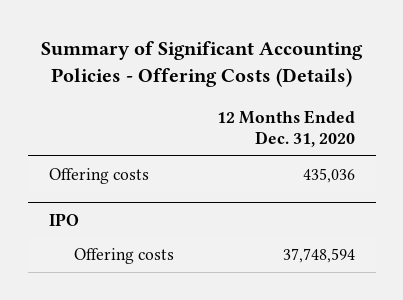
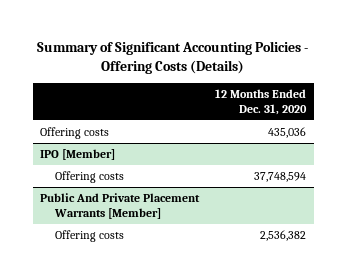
- IPO
+ IPO [Member]
+ Public And Private Placement Warrants [Member]
+ Offering costs | 2,536,382

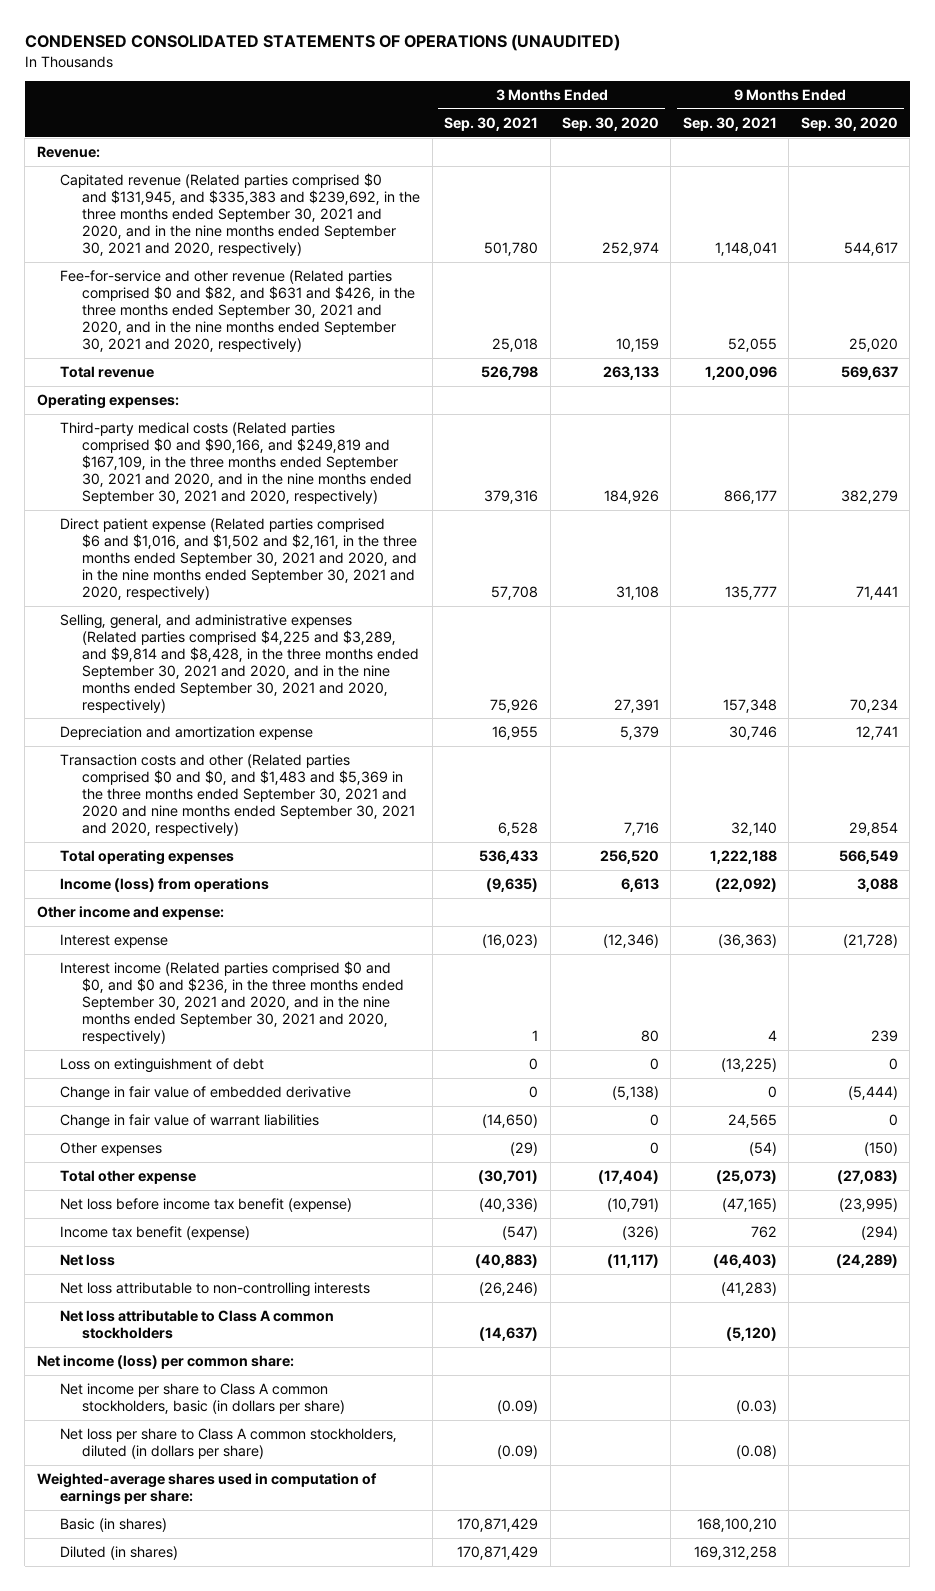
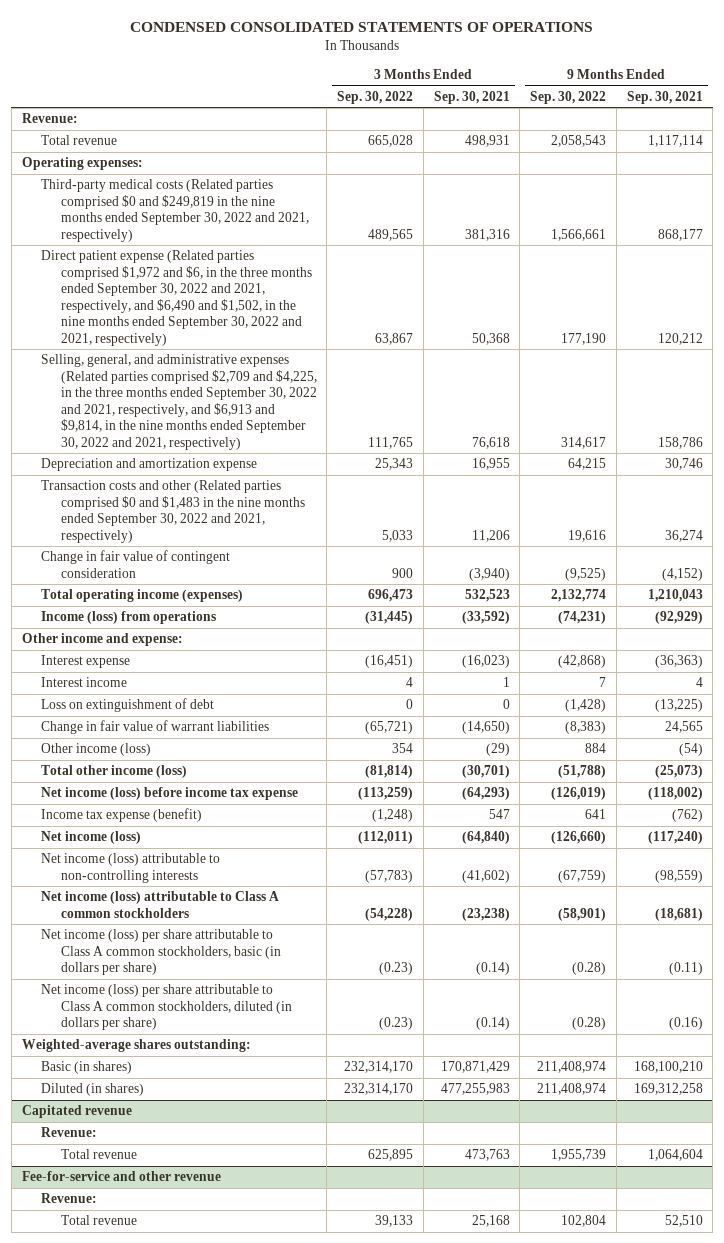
- CONDENSED CONSOLIDATED STATEMENTS OF OPERATIONS (UNAUDITED)
+ CONDENSED CONSOLIDATED STATEMENTS OF OPERATIONS
- | 3 Months Ended Sep. 30, 2021 | 3 Months Ended Sep. 30, 2020 | 9 Months Ended Sep. 30, 2021 | 9 Months Ended Sep. 30, 2020
+ | 3 Months Ended Sep. 30, 2022 | 3 Months Ended Sep. 30, 2021 | 9 Months Ended Sep. 30, 2022 | 9 Months Ended Sep. 30, 2021
- Capitated revenue (Related parties comprised $0 and $131,945, and $335,383 and $239,692, in the three months ended September 30, 2021 and 2020, and in the nine months ended September 30, 2021 and 2020, respectively) | 501,780 | 252,974 | 1,148,041 | 544,617
- Fee-for-service and other revenue (Related parties comprised $0 and $82, and $631 and $426, in the three months ended September 30, 2021 and 2020, and in the nine months ended September 30, 2021 and 2020, respectively) | 25,018 | 10,159 | 52,055 | 25,020
- Total revenue | 526,798 | 263,133 | 1,200,096 | 569,637
+ Total revenue | 665,028 | 498,931 | 2,058,543 | 1,117,114
- Third-party medical costs (Related parties comprised $0 and $90,166, and $249,819 and $167,109, in the three months ended September 30, 2021 and 2020, and in the nine months ended September 30, 2021 and 2020, respectively) | 379,316 | 184,926 | 866,177 | 382,279
- Direct patient expense (Related parties comprised $6 and $1,016, and $1,502 and $2,161, in the three months ended September 30, 2021 and 2020, and in the nine months ended September 30, 2021 and 2020, respectively) | 57,708 | 31,108 | 135,777 | 71,441
- Selling, general, and administrative expenses (Related parties comprised $4,225 and $3,289, and $9,814 and $8,428, in the three months ended September 30, 2021 and 2020, and in the nine months ended September 30, 2021 and 2020, respectively) | 75,926 | 27,391 | 157,348 | 70,234
+ Third-party medical costs (Related parties comprised $0 and $249,819 in the nine months ended September 30, 2022 and 2021, respectively) | 489,565 | 381,316 | 1,566,661 | 868,177
+ Direct patient expense (Related parties comprised $1,972 and $6, in the three months ended September 30, 2022 and 2021, respectively, and $6,490 and $1,502, in the nine months ended September 30, 2022 and 2021, respectively) | 63,867 | 50,368 | 177,190 | 120,212
+ Selling, general, and administrative expenses (Related parties comprised $2,709 and $4,225, in the three months ended September 30, 2022 and 2021, respectively, and $6,913 and $9,814, in the nine months ended September 30, 2022 and 2021, respectively) | 111,765 | 76,618 | 314,617 | 158,786
- Transaction costs and other (Related parties comprised $0 and $0, and $1,483 and $5,369 in the three months ended September 30, 2021 and 2020 and nine months ended September 30, 2021 and 2020, respectively) | 6,528 | 7,716 | 32,140 | 29,854
- Total operating expenses | 536,433 | 256,520 | 1,222,188 | 566,549
- Income (loss) from operations | (9,635) | 6,613 | (22,092) | 3,088
+ Transaction costs and other (Related parties comprised $0 and $1,483 in the nine months ended September 30, 2022 and 2021, respectively) | 5,033 | 11,206 | 19,616 | 36,274
+ Change in fair value of contingent consideration | 900 | (3,940) | (9,525) | (4,152)
+ Total operating income (expenses) | 696,473 | 532,523 | 2,132,774 | 1,210,043
+ Income (loss) from operations | (31,445) | (33,592) | (74,231) | (92,929)
- Interest income (Related parties comprised $0 and $0, and $0 and $236, in the three months ended September 30, 2021 and 2020, and in the nine months ended September 30, 2021 and 2020, respectively) | 1 | 80 | 4 | 239
+ Interest income | 4 | 1 | 7 | 4
- Change in fair value of embedded derivative | 0 | (5,138) | 0 | (5,444)
- Other expenses | (29) | 0 | (54) | (150)
- Total other expense | (30,701) | (17,404) | (25,073) | (27,083)
- Net loss before income tax benefit (expense) | (40,336) | (10,791) | (47,165) | (23,995)
- Income tax benefit (expense) | (547) | (326) | 762 | (294)
- Net loss | (40,883) | (11,117) | (46,403) | (24,289)
- Net loss attributable to non-controlling interests | (26,246) | | (41,283) |
- Net loss attributable to Class A common stockholders | (14,637) | | (5,120) |
- Net income (loss) per common share:
- Net income per share to Class A common stockholders, basic (in dollars per share) | (0.09) | | (0.03) |
- Net loss per share to Class A common stockholders, diluted (in dollars per share) | (0.09) | | (0.08) |
- Weighted-average shares used in computation of earnings per share:
+ Other income (loss) | 354 | (29) | 884 | (54)
+ Total other income (loss) | (81,814) | (30,701) | (51,788) | (25,073)
+ Net income (loss) before income tax expense | (113,259) | (64,293) | (126,019) | (118,002)
+ Income tax expense (benefit) | (1,248) | 547 | 641 | (762)
+ Net income (loss) | (112,011) | (64,840) | (126,660) | (117,240)
+ Net income (loss) attributable to non-controlling interests | (57,783) | (41,602) | (67,759) | (98,559)
+ Net income (loss) attributable to Class A common stockholders | (54,228) | (23,238) | (58,901) | (18,681)
+ Net income (loss) per share attributable to Class A common stockholders, basic (in dollars per share) | (0.23) | (0.14) | (0.28) | (0.11)
+ Net income (loss) per share attributable to Class A common stockholders, diluted (in dollars per share) | (0.23) | (0.14) | (0.28) | (0.16)
+ Weighted-average shares outstanding:
- Diluted (in shares) | 170,871,429 | | 169,312,258 |
+ Diluted (in shares) | 232,314,170 | 477,255,983 | 211,408,974 | 169,312,258
+ Capitated revenue
+ Revenue:
+ Total revenue | 625,895 | 473,763 | 1,955,739 | 1,064,604
+ Fee-for-service and other revenue
+ Revenue:
+ Total revenue | 39,133 | 25,168 | 102,804 | 52,510

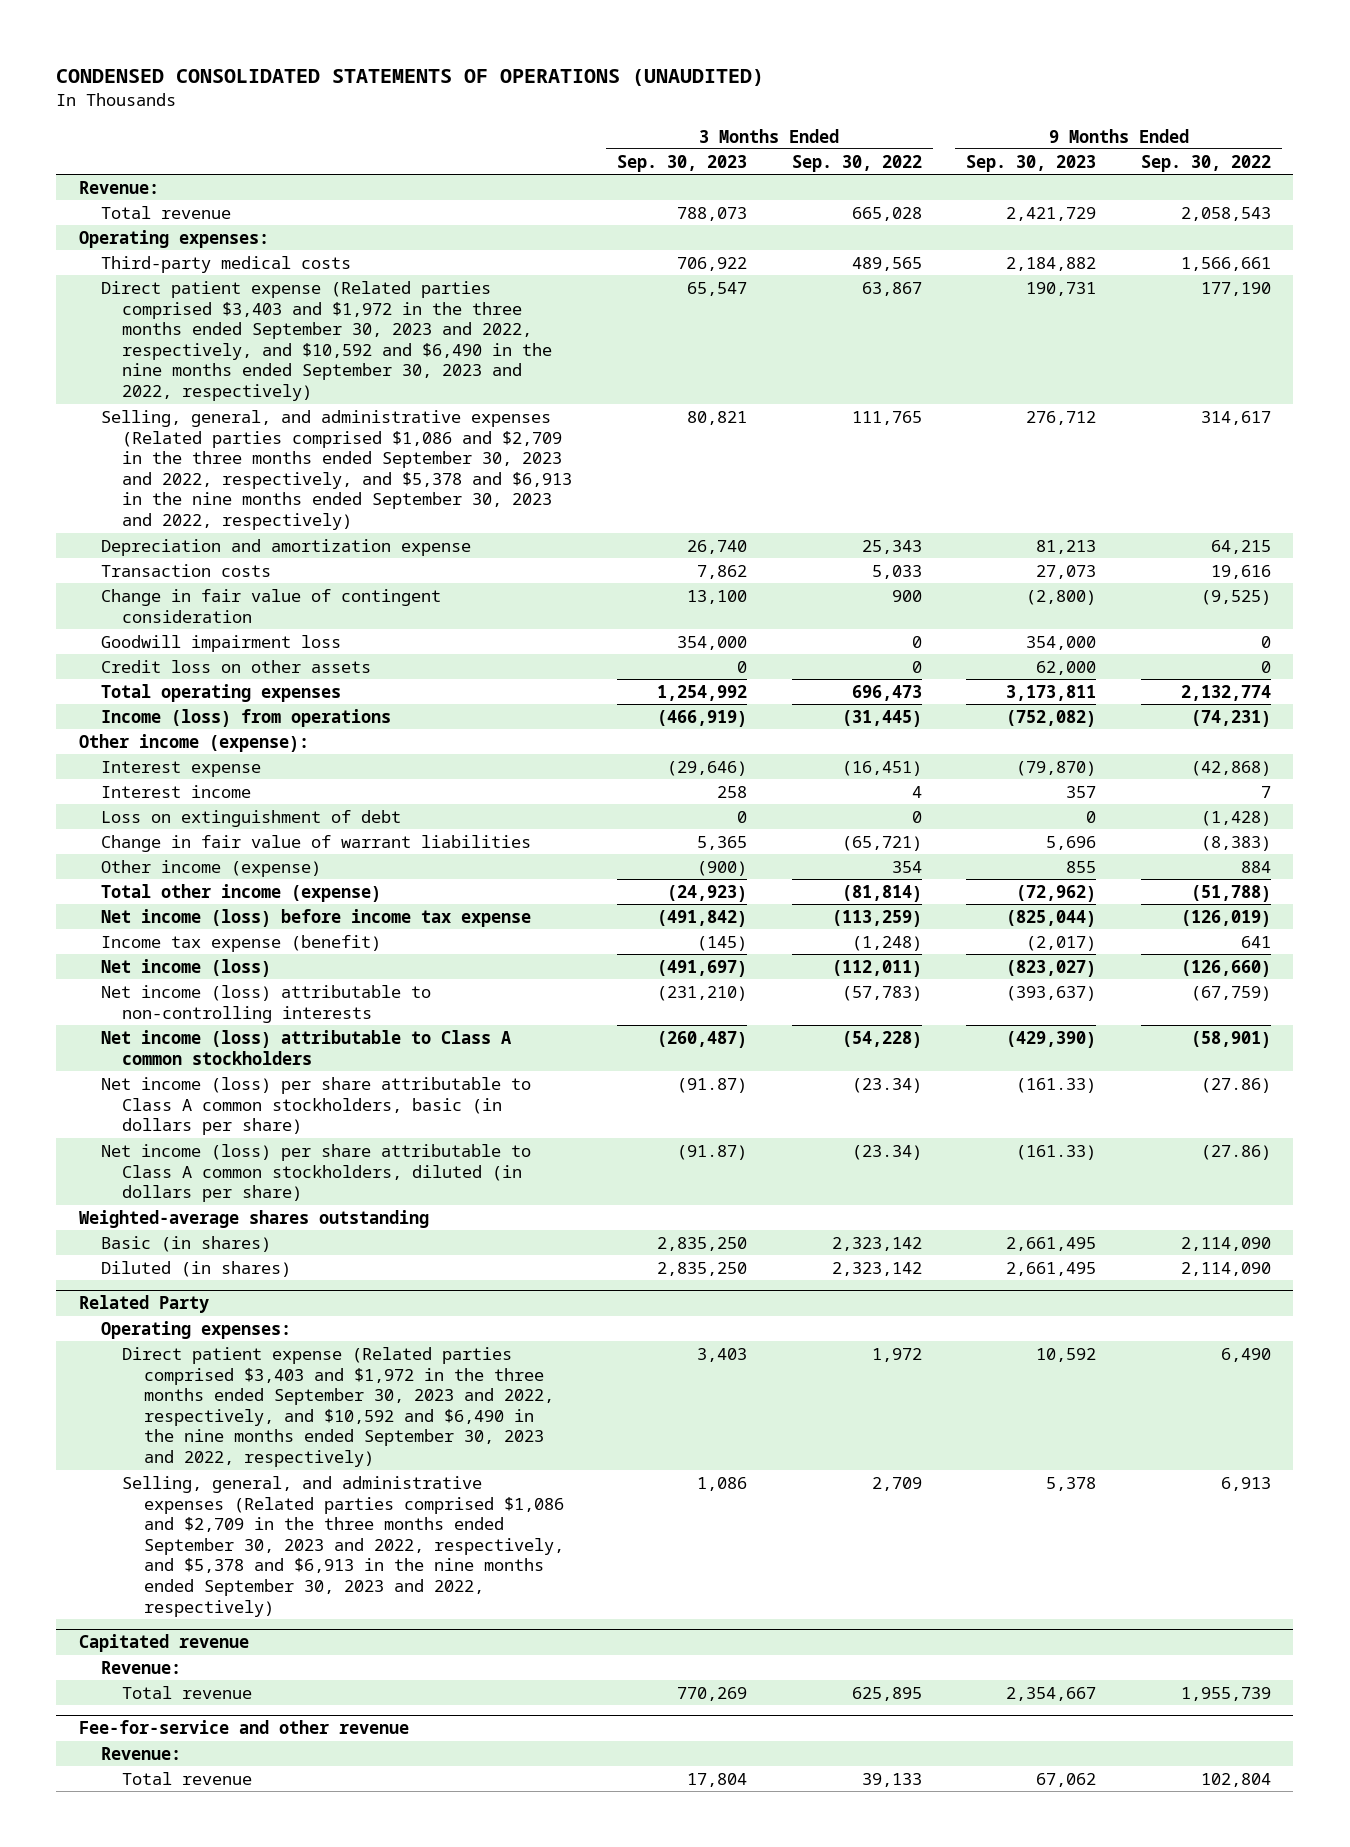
- CONDENSED CONSOLIDATED STATEMENTS OF OPERATIONS
+ CONDENSED CONSOLIDATED STATEMENTS OF OPERATIONS (UNAUDITED)
- | 3 Months Ended Sep. 30, 2022 | 3 Months Ended Sep. 30, 2021 | 9 Months Ended Sep. 30, 2022 | 9 Months Ended Sep. 30, 2021
+ | 3 Months Ended Sep. 30, 2023 | 3 Months Ended Sep. 30, 2022 | 9 Months Ended Sep. 30, 2023 | 9 Months Ended Sep. 30, 2022
- Third-party medical costs (Related parties comprised $0 and $249,819 in the nine months ended September 30, 2022 and 2021, respectively) | 489,565 | 381,316 | 1,566,661 | 868,177
- Direct patient expense (Related parties comprised $1,972 and $6, in the three months ended September 30, 2022 and 2021, respectively, and $6,490 and $1,502, in the nine months ended September 30, 2022 and 2021, respectively) | 63,867 | 50,368 | 177,190 | 120,212
- Selling, general, and administrative expenses (Related parties comprised $2,709 and $4,225, in the three months ended September 30, 2022 and 2021, respectively, and $6,913 and $9,814, in the nine months ended September 30, 2022 and 2021, respectively) | 111,765 | 76,618 | 314,617 | 158,786
+ Third-party medical costs | 706,922 | 489,565 | 2,184,882 | 1,566,661
+ Direct patient expense (Related parties comprised $3,403 and $1,972 in the three months ended September 30, 2023 and 2022, respectively, and $10,592 and $6,490 in the nine months ended September 30, 2023 and 2022, respectively) | 65,547 | 63,867 | 190,731 | 177,190
+ Selling, general, and administrative expenses (Related parties comprised $1,086 and $2,709 in the three months ended September 30, 2023 and 2022, respectively, and $5,378 and $6,913 in the nine months ended September 30, 2023 and 2022, respectively) | 80,821 | 111,765 | 276,712 | 314,617
- Transaction costs and other (Related parties comprised $0 and $1,483 in the nine months ended September 30, 2022 and 2021, respectively) | 5,033 | 11,206 | 19,616 | 36,274
+ Transaction costs | 7,862 | 5,033 | 27,073 | 19,616
- Total operating income (expenses) | 696,473 | 532,523 | 2,132,774 | 1,210,043
+ Goodwill impairment loss | 354,000 | 0 | 354,000 | 0
+ Credit loss on other assets | 0 | 0 | 62,000 | 0
+ Total operating expenses | 1,254,992 | 696,473 | 3,173,811 | 2,132,774
- Other income and expense:
+ Other income (expense):
- Other income (loss) | 354 | (29) | 884 | (54)
- Total other income (loss) | (81,814) | (30,701) | (51,788) | (25,073)
+ Other income (expense) | (900) | 354 | 855 | 884
+ Total other income (expense) | (24,923) | (81,814) | (72,962) | (51,788)
- Net income (loss) per share attributable to Class A common stockholders, basic (in dollars per share) | (0.23) | (0.14) | (0.28) | (0.11)
- Net income (loss) per share attributable to Class A common stockholders, diluted (in dollars per share) | (0.23) | (0.14) | (0.28) | (0.16)
- Weighted-average shares outstanding:
- Basic (in shares) | 232,314,170 | 170,871,429 | 211,408,974 | 168,100,210
- Diluted (in shares) | 232,314,170 | 477,255,983 | 211,408,974 | 169,312,258
+ Net income (loss) per share attributable to Class A common stockholders, basic (in dollars per share) | (91.87) | (23.34) | (161.33) | (27.86)
+ Net income (loss) per share attributable to Class A common stockholders, diluted (in dollars per share) | (91.87) | (23.34) | (161.33) | (27.86)
+ Weighted-average shares outstanding
+ Basic (in shares) | 2,835,250 | 2,323,142 | 2,661,495 | 2,114,090
+ Diluted (in shares) | 2,835,250 | 2,323,142 | 2,661,495 | 2,114,090
+ Related Party
+ Operating expenses:
+ Direct patient expense (Related parties comprised $3,403 and $1,972 in the three months ended September 30, 2023 and 2022, respectively, and $10,592 and $6,490 in the nine months ended September 30, 2023 and 2022, respectively) | 3,403 | 1,972 | 10,592 | 6,490
+ Selling, general, and administrative expenses (Related parties comprised $1,086 and $2,709 in the three months ended September 30, 2023 and 2022, respectively, and $5,378 and $6,913 in the nine months ended September 30, 2023 and 2022, respectively) | 1,086 | 2,709 | 5,378 | 6,913

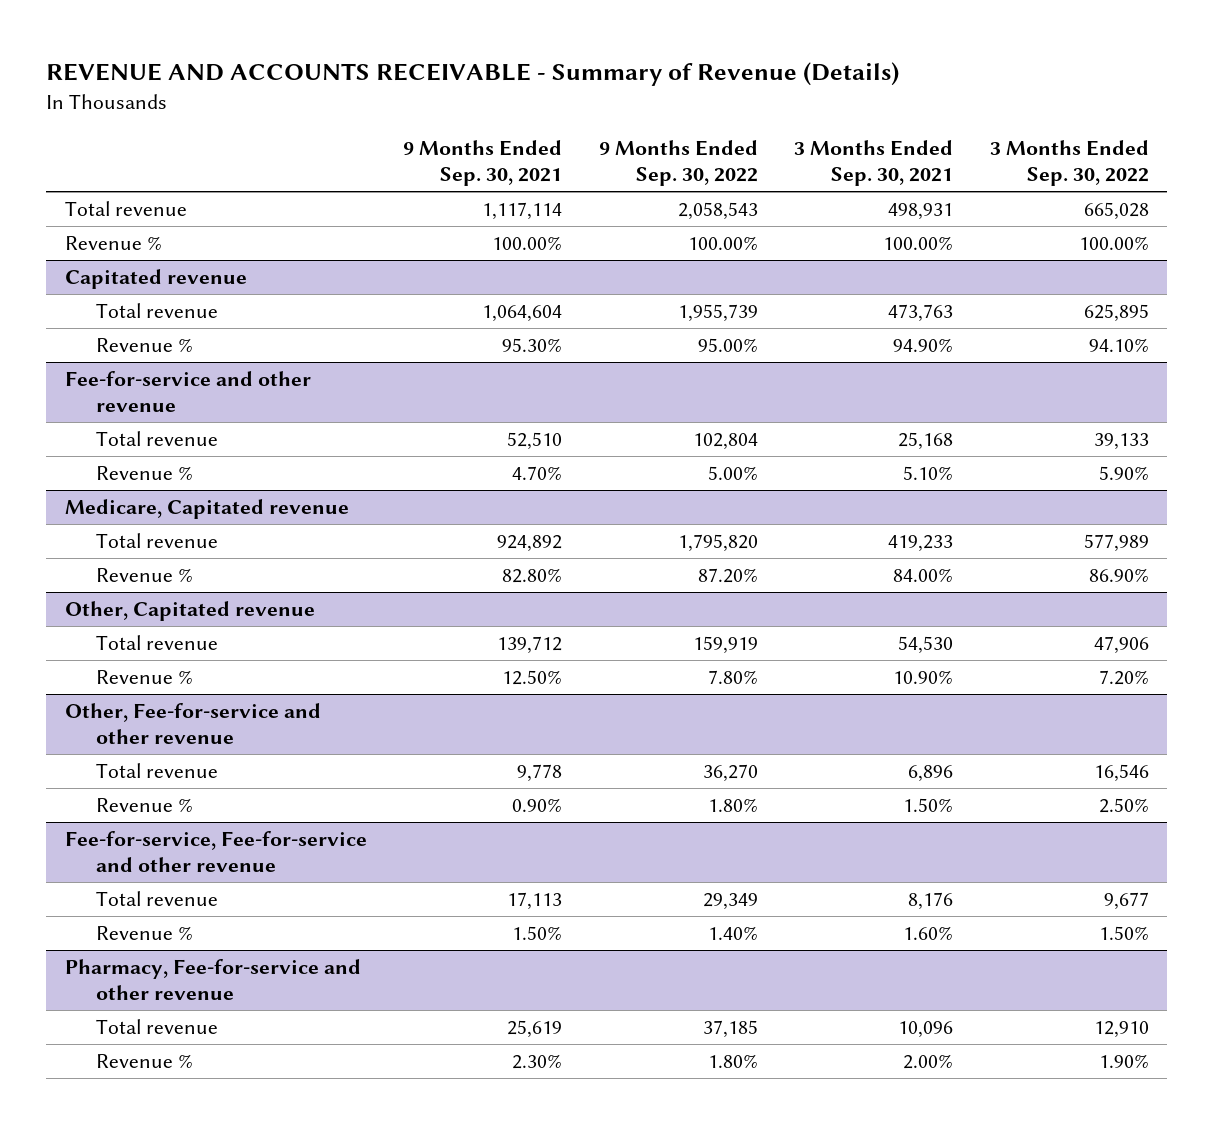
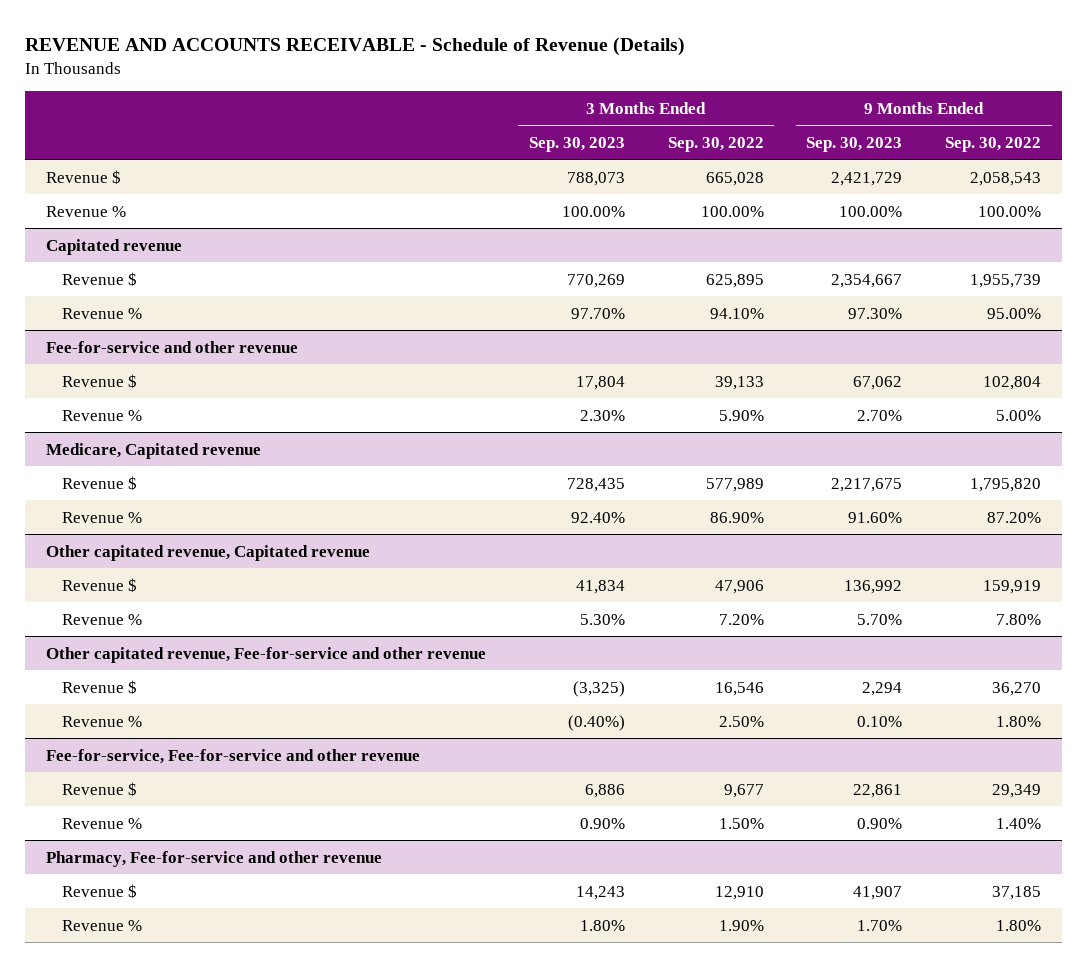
- REVENUE AND ACCOUNTS RECEIVABLE - Summary of Revenue (Details)
+ REVENUE AND ACCOUNTS RECEIVABLE - Schedule of Revenue (Details)
- | 9 Months Ended Sep. 30, 2021 | 9 Months Ended Sep. 30, 2022 | 3 Months Ended Sep. 30, 2021 | 3 Months Ended Sep. 30, 2022
+ | 3 Months Ended Sep. 30, 2023 | 3 Months Ended Sep. 30, 2022 | 9 Months Ended Sep. 30, 2023 | 9 Months Ended Sep. 30, 2022
- Total revenue | 1,117,114 | 2,058,543 | 498,931 | 665,028
+ Revenue $ | 788,073 | 665,028 | 2,421,729 | 2,058,543
@ Capitated revenue
- Total revenue | 1,064,604 | 1,955,739 | 473,763 | 625,895
+ Revenue $ | 770,269 | 625,895 | 2,354,667 | 1,955,739
@ Fee-for-service and other revenue
- Total revenue | 52,510 | 102,804 | 25,168 | 39,133
+ Revenue $ | 17,804 | 39,133 | 67,062 | 102,804
@ Medicare, Capitated revenue
- Total revenue | 924,892 | 1,795,820 | 419,233 | 577,989
+ Revenue $ | 728,435 | 577,989 | 2,217,675 | 1,795,820
- Other, Capitated revenue
- Total revenue | 139,712 | 159,919 | 54,530 | 47,906
+ Other capitated revenue, Capitated revenue
+ Revenue $ | 41,834 | 47,906 | 136,992 | 159,919
- Other, Fee-for-service and other revenue
- Total revenue | 9,778 | 36,270 | 6,896 | 16,546
+ Other capitated revenue, Fee-for-service and other revenue
+ Revenue $ | (3,325) | 16,546 | 2,294 | 36,270
@ Fee-for-service, Fee-for-service and other revenue
- Total revenue | 17,113 | 29,349 | 8,176 | 9,677
+ Revenue $ | 6,886 | 9,677 | 22,861 | 29,349
@ Pharmacy, Fee-for-service and other revenue
- Total revenue | 25,619 | 37,185 | 10,096 | 12,910
+ Revenue $ | 14,243 | 12,910 | 41,907 | 37,185

